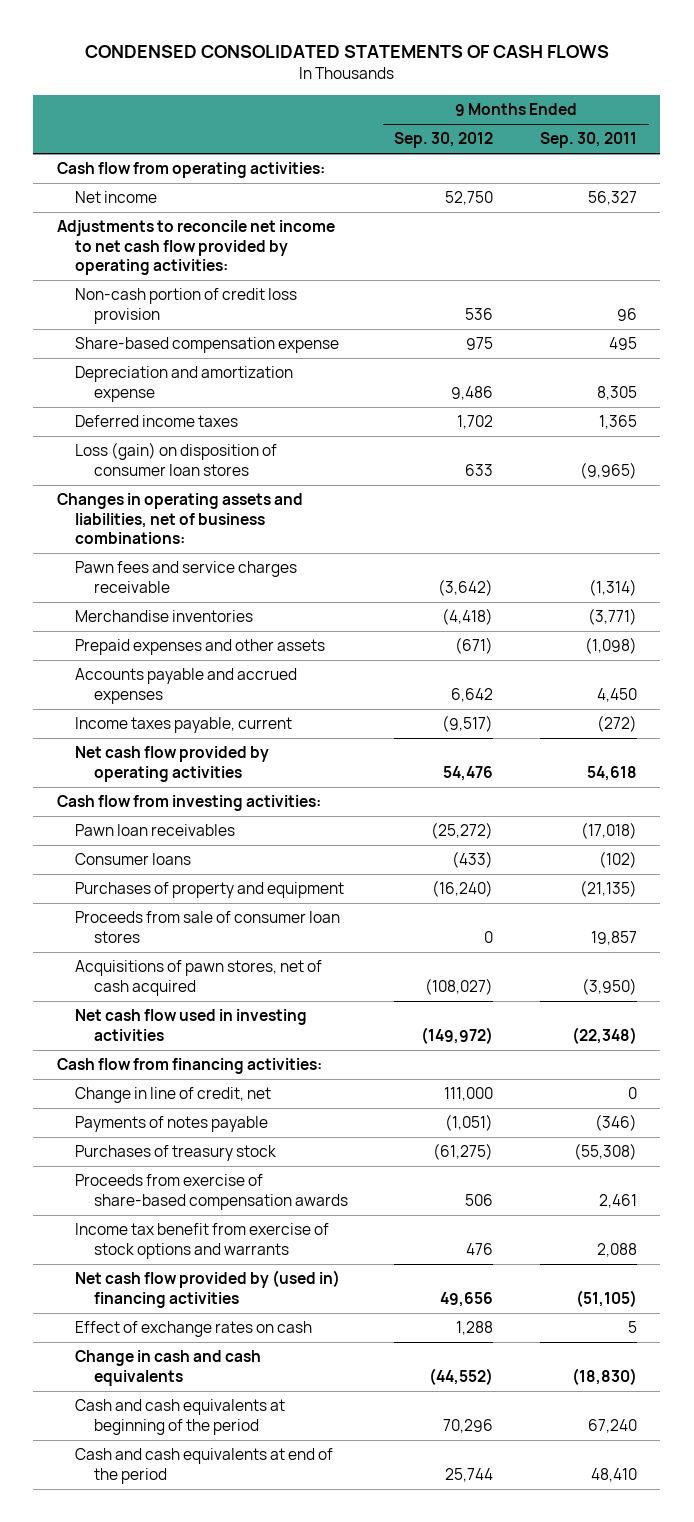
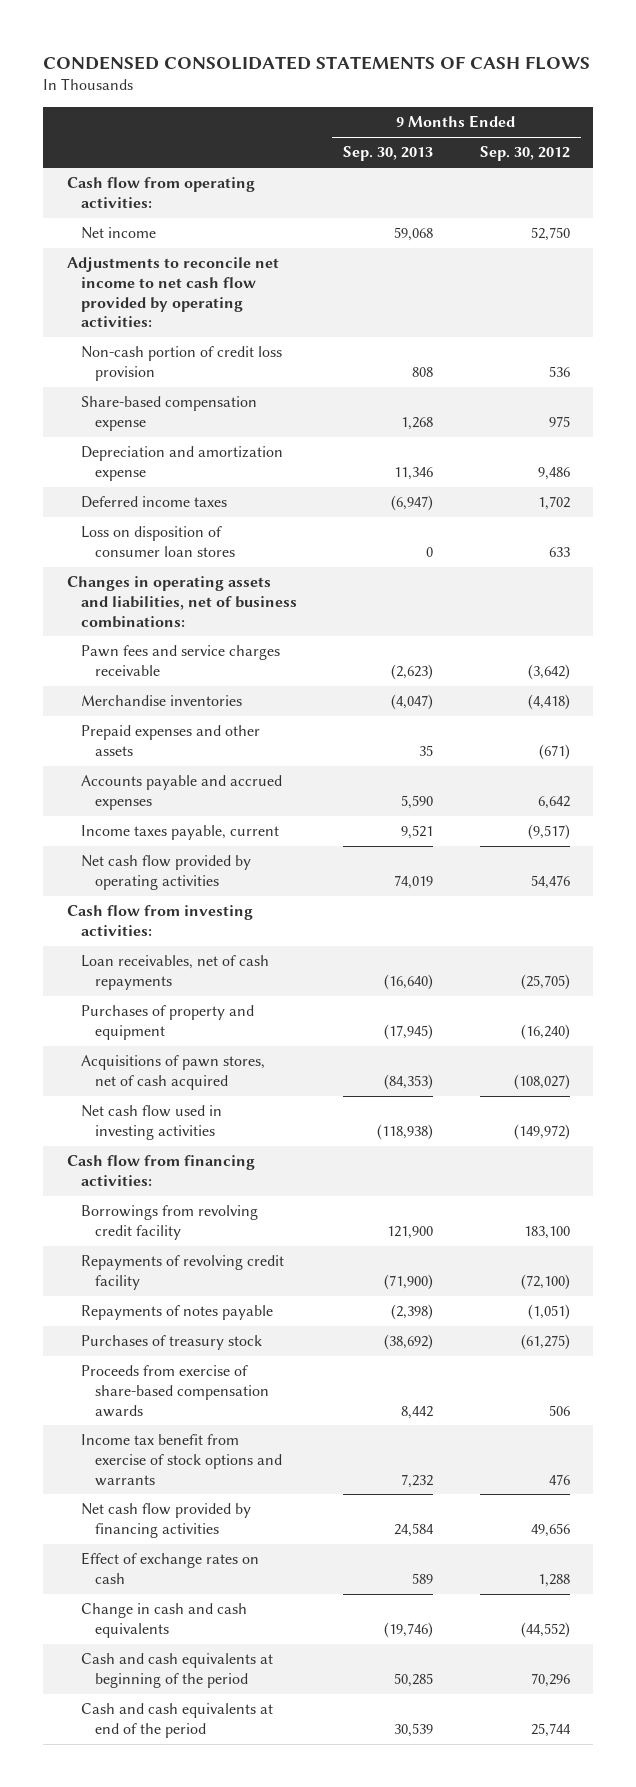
- | 9 Months Ended Sep. 30, 2012 | 9 Months Ended Sep. 30, 2011
+ | 9 Months Ended Sep. 30, 2013 | 9 Months Ended Sep. 30, 2012
- Loss (gain) on disposition of consumer loan stores | 633 | (9,965)
+ Loss on disposition of consumer loan stores | 0 | 633
- Pawn loan receivables | (25,272) | (17,018)
- Consumer loans | (433) | (102)
+ Loan receivables, net of cash repayments | (16,640) | (25,705)
- Proceeds from sale of consumer loan stores | 0 | 19,857
- Change in line of credit, net | 111,000 | 0
- Payments of notes payable | (1,051) | (346)
+ Borrowings from revolving credit facility | 121,900 | 183,100
+ Repayments of revolving credit facility | (71,900) | (72,100)
+ Repayments of notes payable | (2,398) | (1,051)
- Net cash flow provided by (used in) financing activities | 49,656 | (51,105)
+ Net cash flow provided by financing activities | 24,584 | 49,656

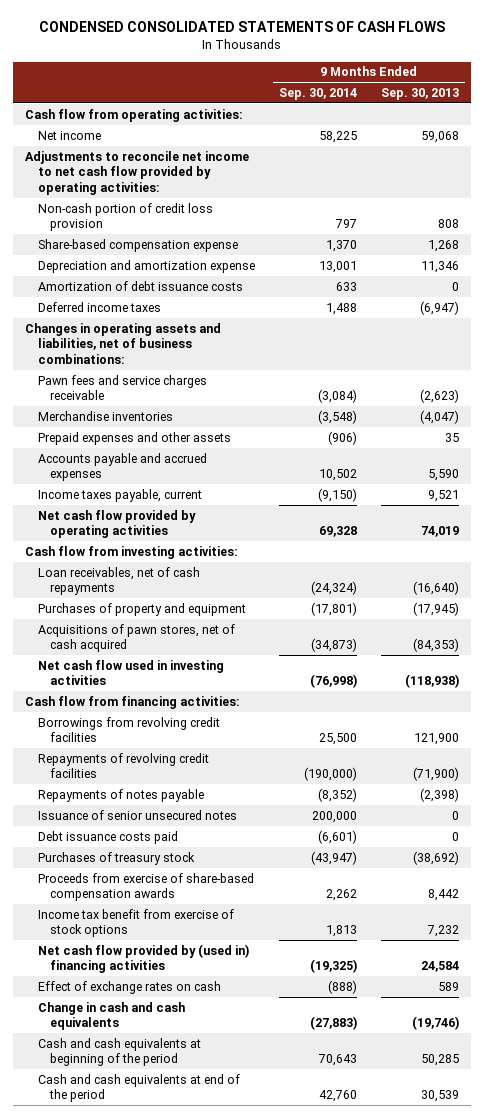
- | 9 Months Ended Sep. 30, 2013 | 9 Months Ended Sep. 30, 2012
+ | 9 Months Ended Sep. 30, 2014 | 9 Months Ended Sep. 30, 2013
+ Amortization of debt issuance costs | 633 | 0
- Loss on disposition of consumer loan stores | 0 | 633
- Borrowings from revolving credit facility | 121,900 | 183,100
- Repayments of revolving credit facility | (71,900) | (72,100)
+ Borrowings from revolving credit facilities | 25,500 | 121,900
+ Repayments of revolving credit facilities | (190,000) | (71,900)
+ Issuance of senior unsecured notes | 200,000 | 0
+ Debt issuance costs paid | (6,601) | 0
- Income tax benefit from exercise of stock options and warrants | 7,232 | 476
- Net cash flow provided by financing activities | 24,584 | 49,656
+ Income tax benefit from exercise of stock options | 1,813 | 7,232
+ Net cash flow provided by (used in) financing activities | (19,325) | 24,584

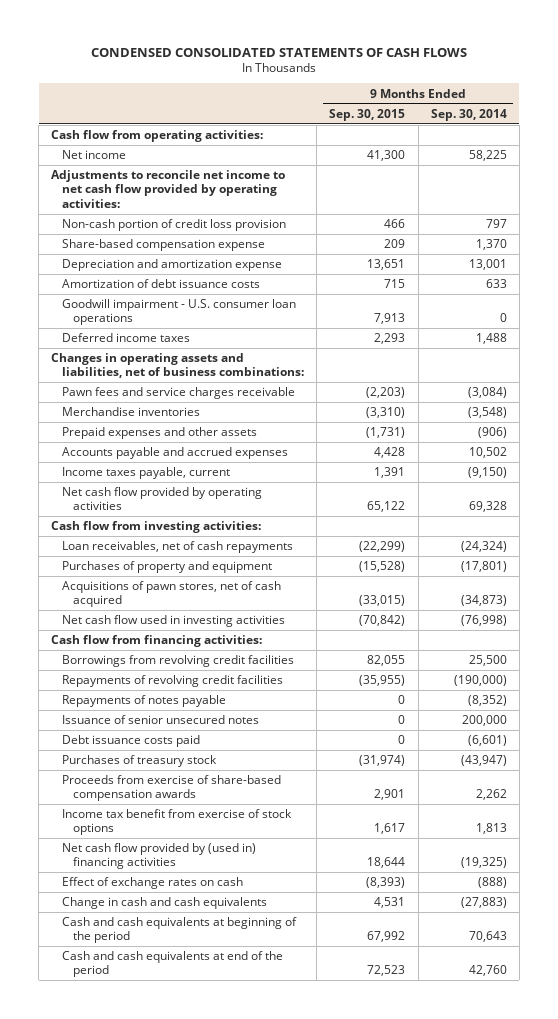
- | 9 Months Ended Sep. 30, 2014 | 9 Months Ended Sep. 30, 2013
+ | 9 Months Ended Sep. 30, 2015 | 9 Months Ended Sep. 30, 2014
+ Goodwill impairment - U.S. consumer loan operations | 7,913 | 0

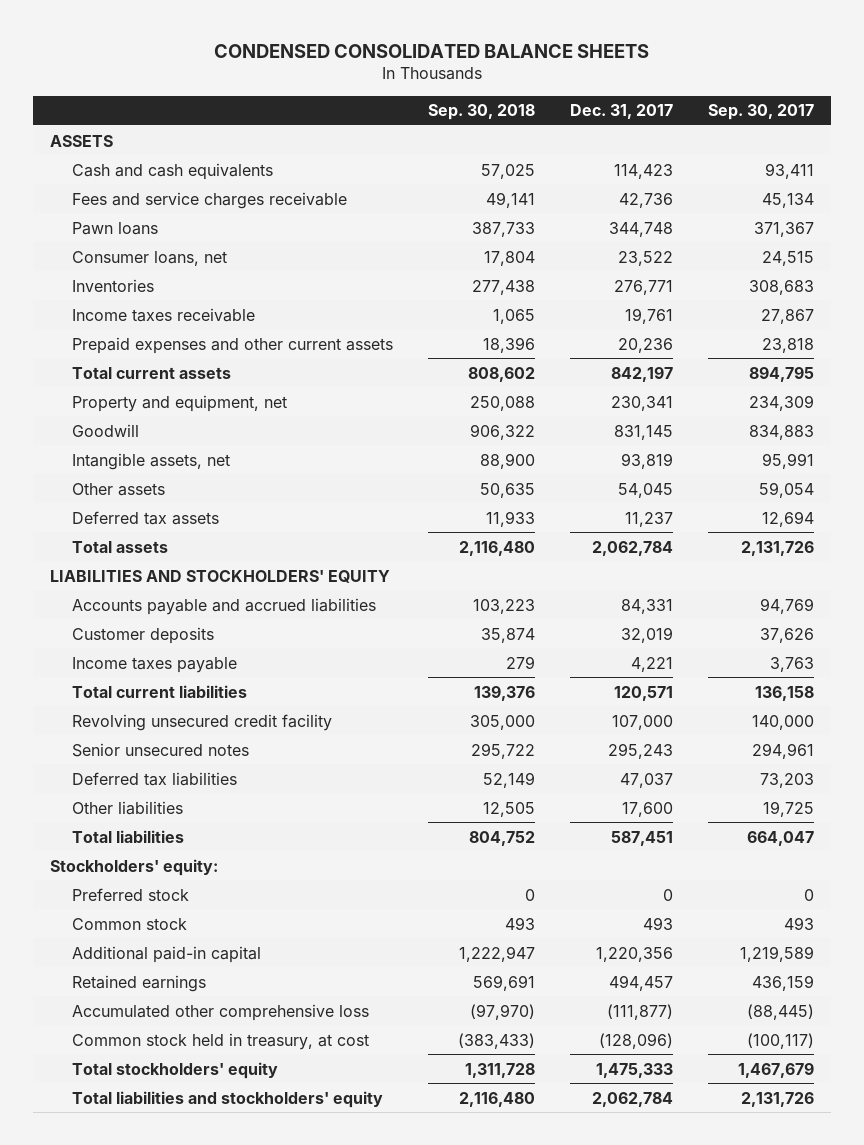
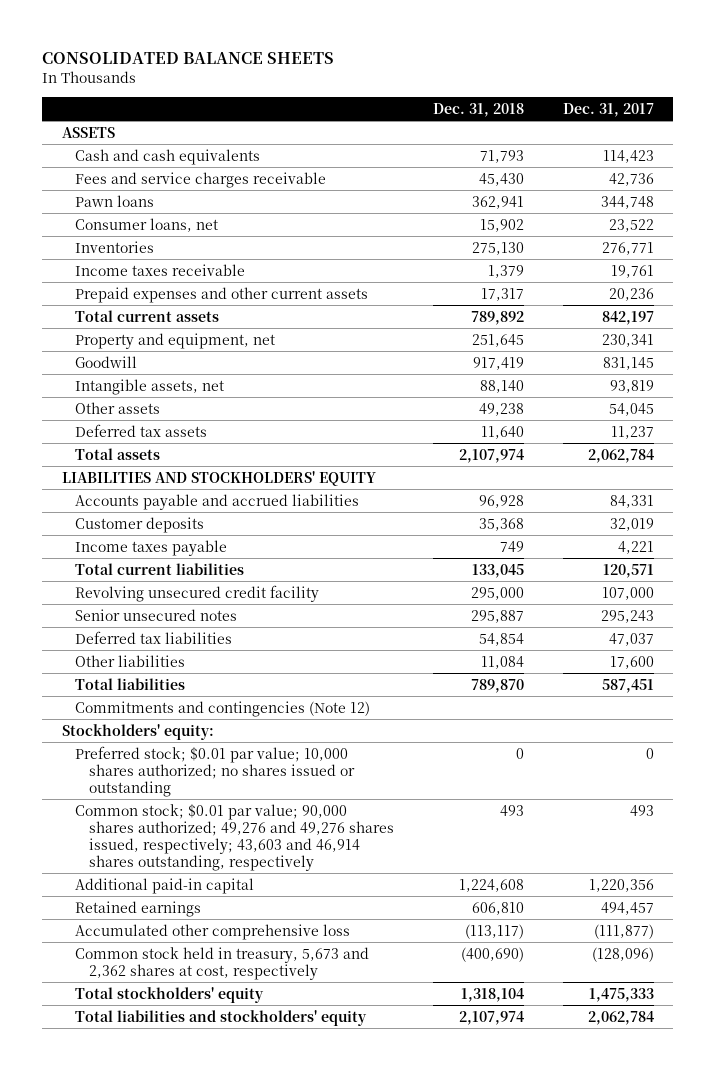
- CONDENSED CONSOLIDATED BALANCE SHEETS
+ CONSOLIDATED BALANCE SHEETS
- | Sep. 30, 2018 | Dec. 31, 2017 | Sep. 30, 2017
+ | Dec. 31, 2018 | Dec. 31, 2017
+ Commitments and contingencies (Note 12)
- Preferred stock | 0 | 0 | 0
- Common stock | 493 | 493 | 493
+ Preferred stock; $0.01 par value; 10,000 shares authorized; no shares issued or outstanding | 0 | 0
+ Common stock; $0.01 par value; 90,000 shares authorized; 49,276 and 49,276 shares issued, respectively; 43,603 and 46,914 shares outstanding, respectively | 493 | 493
- Common stock held in treasury, at cost | (383,433) | (128,096) | (100,117)
+ Common stock held in treasury, 5,673 and 2,362 shares at cost, respectively | (400,690) | (128,096)

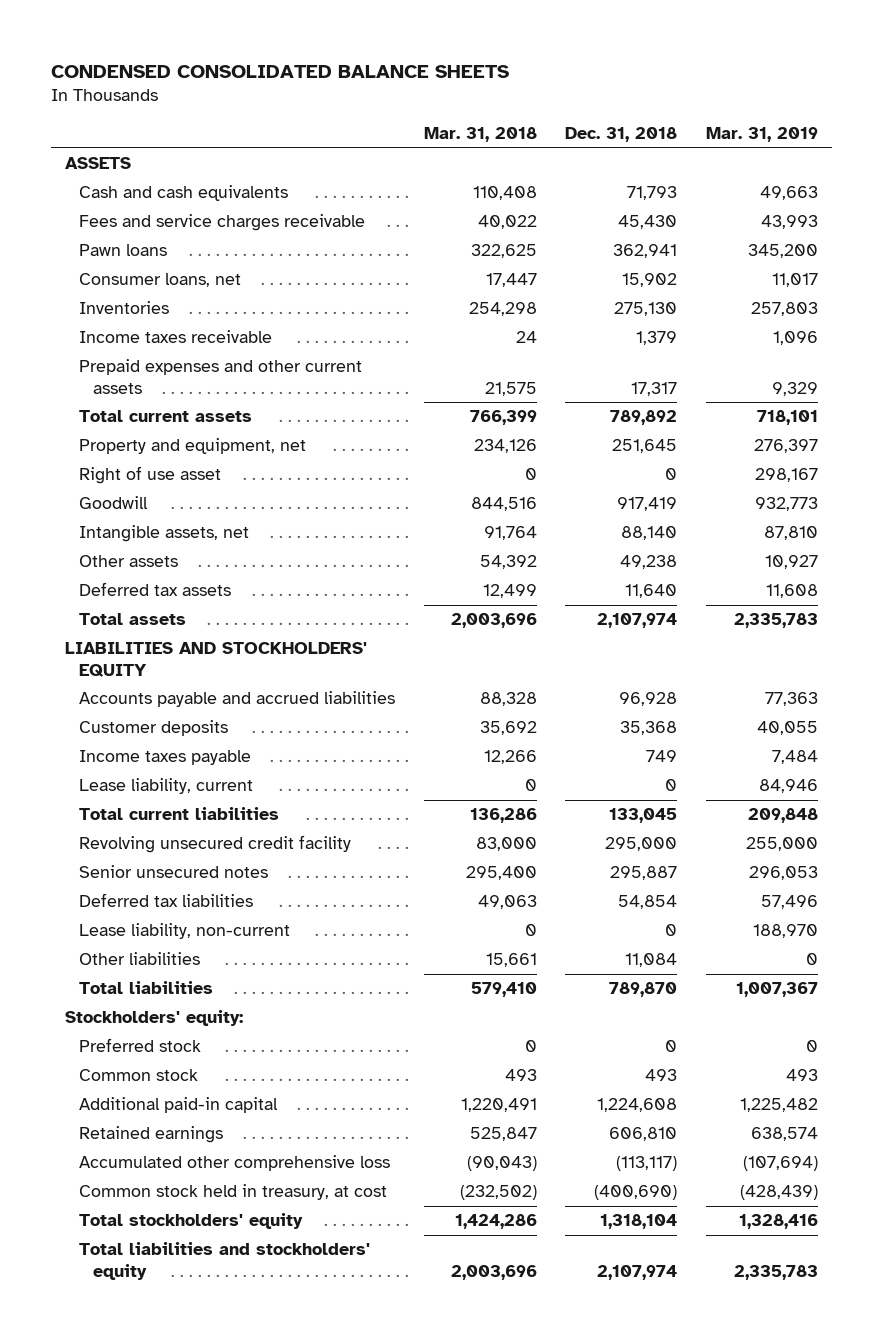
- CONSOLIDATED BALANCE SHEETS
+ CONDENSED CONSOLIDATED BALANCE SHEETS
- | Dec. 31, 2018 | Dec. 31, 2017
+ | Mar. 31, 2018 | Dec. 31, 2018 | Mar. 31, 2019
+ Right of use asset | 0 | 0 | 298,167
+ Lease liability, current | 0 | 0 | 84,946
+ Lease liability, non-current | 0 | 0 | 188,970
- Commitments and contingencies (Note 12)
- Preferred stock; $0.01 par value; 10,000 shares authorized; no shares issued or outstanding | 0 | 0
- Common stock; $0.01 par value; 90,000 shares authorized; 49,276 and 49,276 shares issued, respectively; 43,603 and 46,914 shares outstanding, respectively | 493 | 493
+ Preferred stock | 0 | 0 | 0
+ Common stock | 493 | 493 | 493
- Common stock held in treasury, 5,673 and 2,362 shares at cost, respectively | (400,690) | (128,096)
+ Common stock held in treasury, at cost | (232,502) | (400,690) | (428,439)

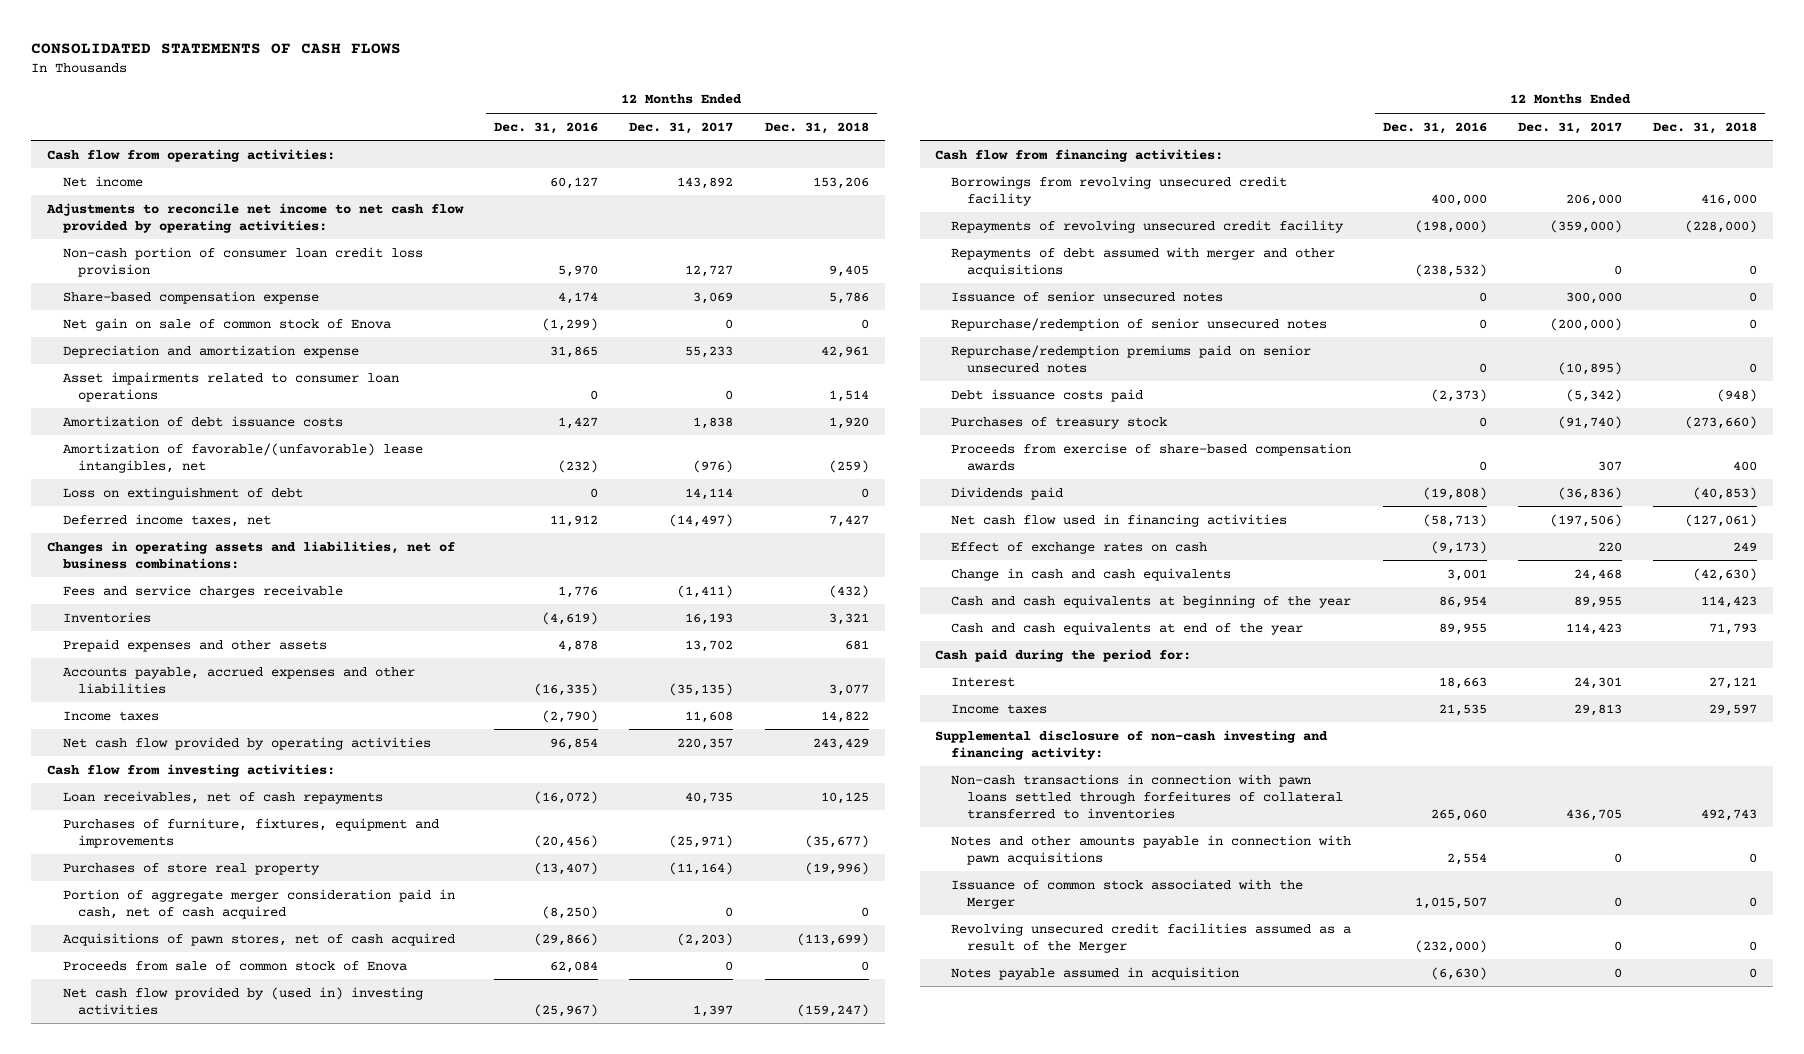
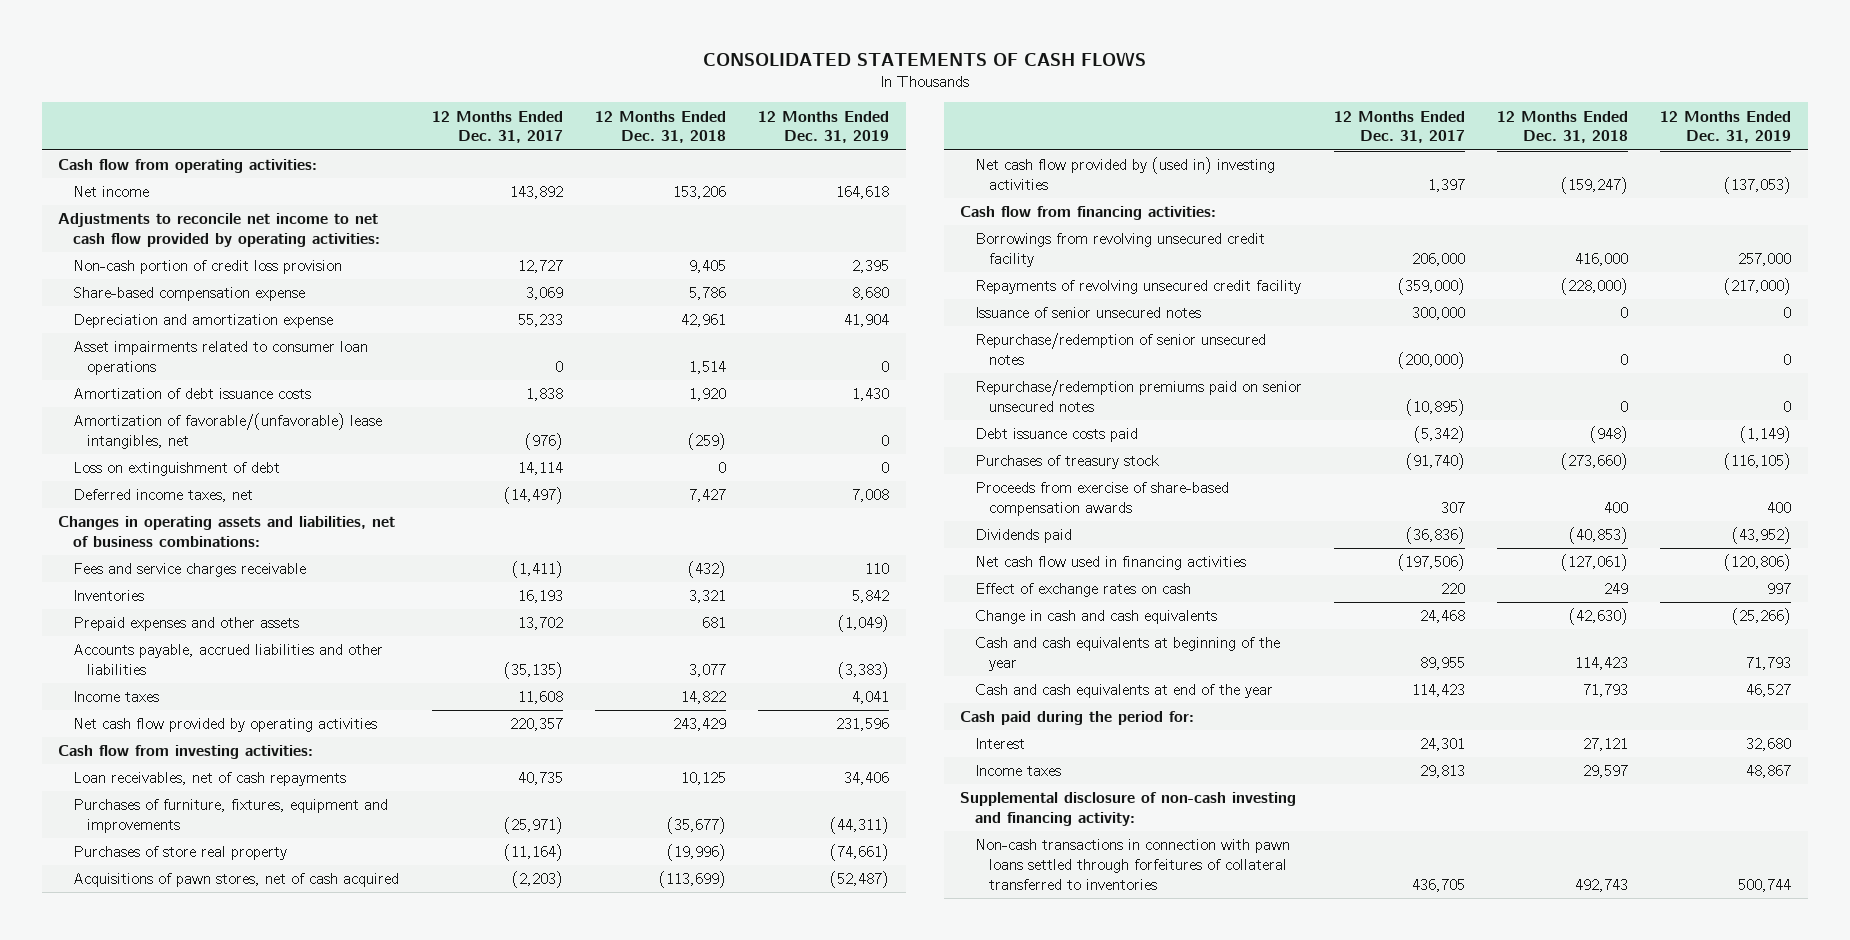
- | 12 Months Ended Dec. 31, 2016 | 12 Months Ended Dec. 31, 2017 | 12 Months Ended Dec. 31, 2018
+ | 12 Months Ended Dec. 31, 2017 | 12 Months Ended Dec. 31, 2018 | 12 Months Ended Dec. 31, 2019
- Non-cash portion of consumer loan credit loss provision | 5,970 | 12,727 | 9,405
+ Non-cash portion of credit loss provision | 12,727 | 9,405 | 2,395
- Net gain on sale of common stock of Enova | (1,299) | 0 | 0
- Accounts payable, accrued expenses and other liabilities | (16,335) | (35,135) | 3,077
+ Accounts payable, accrued liabilities and other liabilities | (35,135) | 3,077 | (3,383)
- Portion of aggregate merger consideration paid in cash, net of cash acquired | (8,250) | 0 | 0
- Proceeds from sale of common stock of Enova | 62,084 | 0 | 0
- Repayments of debt assumed with merger and other acquisitions | (238,532) | 0 | 0
- Notes and other amounts payable in connection with pawn acquisitions | 2,554 | 0 | 0
- Issuance of common stock associated with the Merger | 1,015,507 | 0 | 0
- Revolving unsecured credit facilities assumed as a result of the Merger | (232,000) | 0 | 0
- Notes payable assumed in acquisition | (6,630) | 0 | 0

